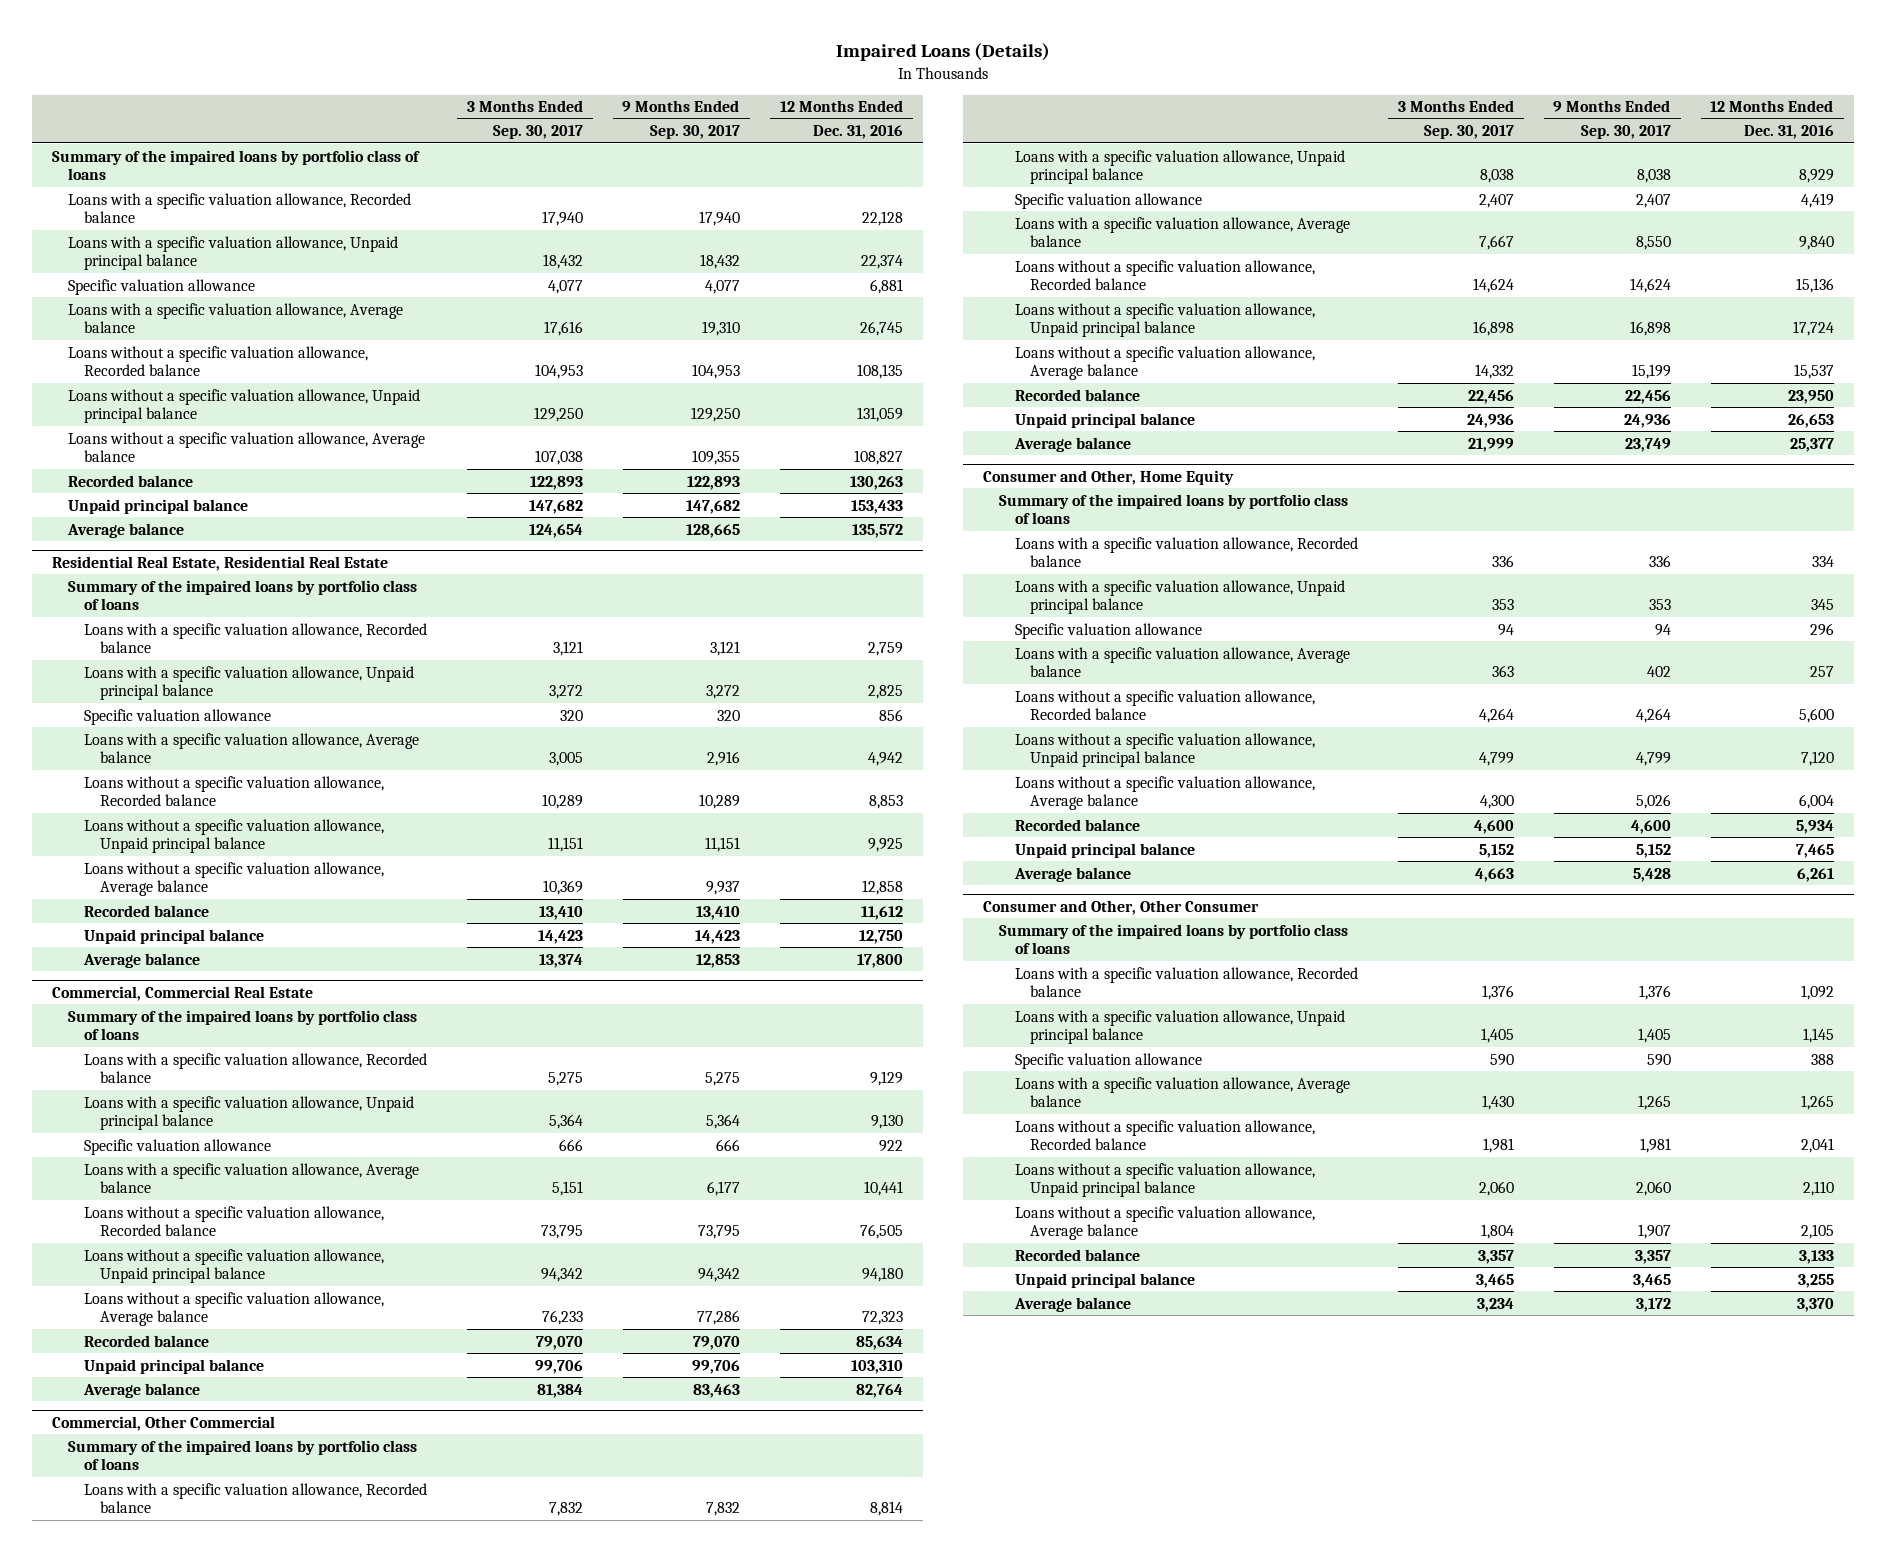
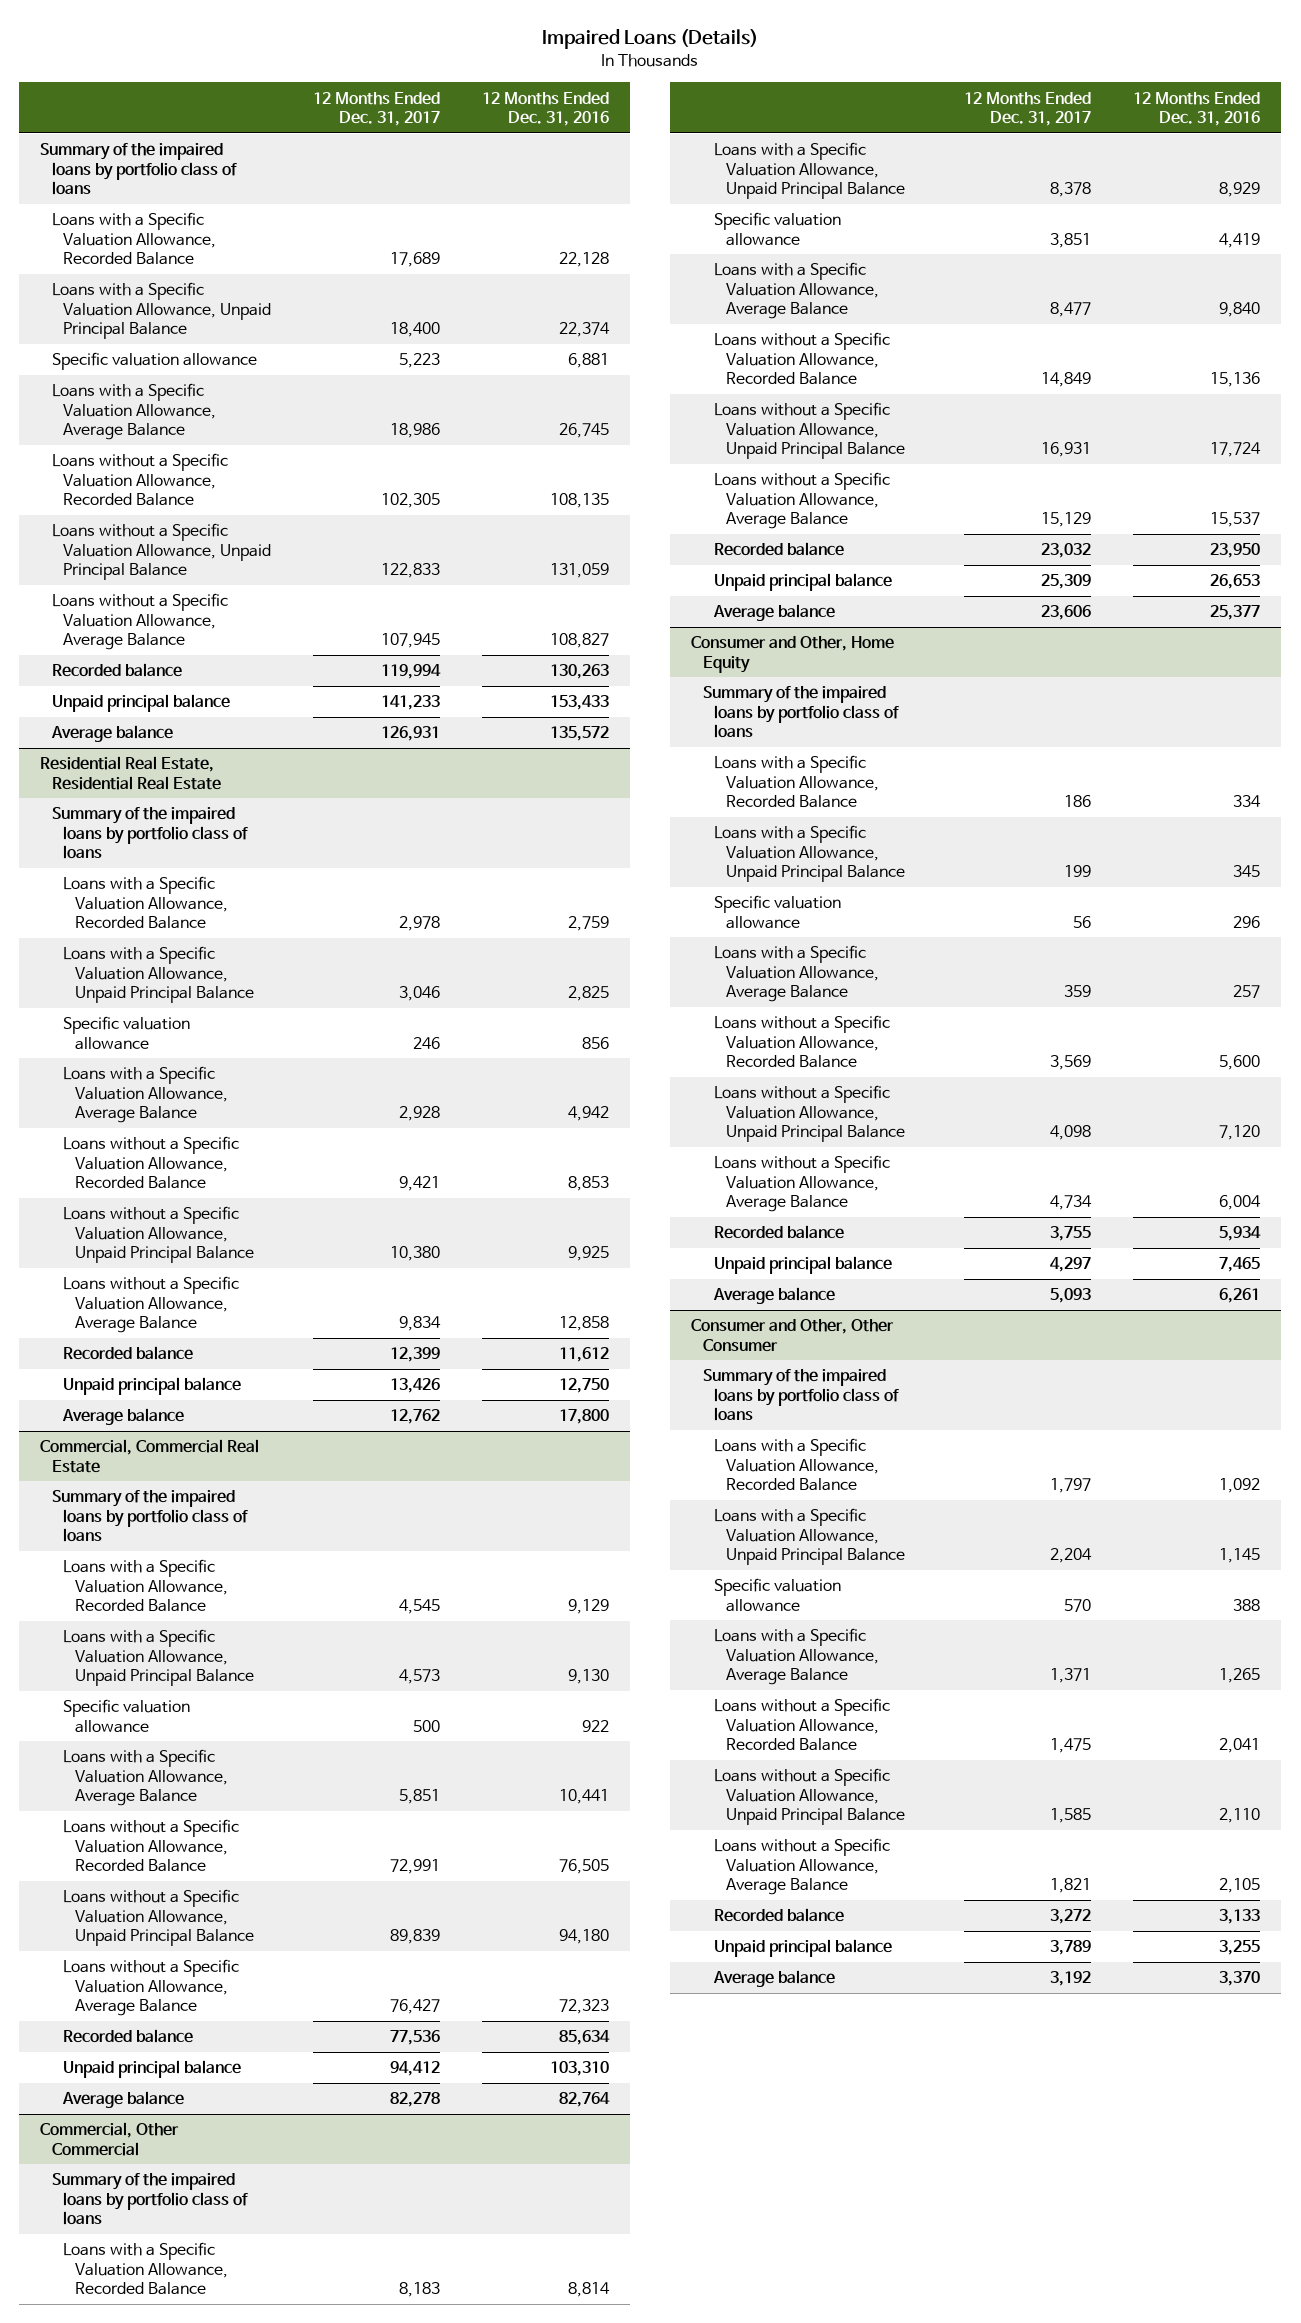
- | 3 Months Ended Sep. 30, 2017 | 9 Months Ended Sep. 30, 2017 | 12 Months Ended Dec. 31, 2016
+ | 12 Months Ended Dec. 31, 2017 | 12 Months Ended Dec. 31, 2016
- Loans with a specific valuation allowance, Recorded balance | 17,940 | 17,940 | 22,128
- Loans with a specific valuation allowance, Unpaid principal balance | 18,432 | 18,432 | 22,374
+ Loans with a Specific Valuation Allowance, Recorded Balance | 17,689 | 22,128
+ Loans with a Specific Valuation Allowance, Unpaid Principal Balance | 18,400 | 22,374
- Loans with a specific valuation allowance, Average balance | 17,616 | 19,310 | 26,745
- Loans without a specific valuation allowance, Recorded balance | 104,953 | 104,953 | 108,135
- Loans without a specific valuation allowance, Unpaid principal balance | 129,250 | 129,250 | 131,059
- Loans without a specific valuation allowance, Average balance | 107,038 | 109,355 | 108,827
+ Loans with a Specific Valuation Allowance, Average Balance | 18,986 | 26,745
+ Loans without a Specific Valuation Allowance, Recorded Balance | 102,305 | 108,135
+ Loans without a Specific Valuation Allowance, Unpaid Principal Balance | 122,833 | 131,059
+ Loans without a Specific Valuation Allowance, Average Balance | 107,945 | 108,827
@ Residential Real Estate, Residential Real Estate
- Loans with a specific valuation allowance, Recorded balance | 3,121 | 3,121 | 2,759
- Loans with a specific valuation allowance, Unpaid principal balance | 3,272 | 3,272 | 2,825
+ Loans with a Specific Valuation Allowance, Recorded Balance | 2,978 | 2,759
+ Loans with a Specific Valuation Allowance, Unpaid Principal Balance | 3,046 | 2,825
- Loans with a specific valuation allowance, Average balance | 3,005 | 2,916 | 4,942
- Loans without a specific valuation allowance, Recorded balance | 10,289 | 10,289 | 8,853
- Loans without a specific valuation allowance, Unpaid principal balance | 11,151 | 11,151 | 9,925
- Loans without a specific valuation allowance, Average balance | 10,369 | 9,937 | 12,858
+ Loans with a Specific Valuation Allowance, Average Balance | 2,928 | 4,942
+ Loans without a Specific Valuation Allowance, Recorded Balance | 9,421 | 8,853
+ Loans without a Specific Valuation Allowance, Unpaid Principal Balance | 10,380 | 9,925
+ Loans without a Specific Valuation Allowance, Average Balance | 9,834 | 12,858
@ Commercial, Commercial Real Estate
- Loans with a specific valuation allowance, Recorded balance | 5,275 | 5,275 | 9,129
- Loans with a specific valuation allowance, Unpaid principal balance | 5,364 | 5,364 | 9,130
+ Loans with a Specific Valuation Allowance, Recorded Balance | 4,545 | 9,129
+ Loans with a Specific Valuation Allowance, Unpaid Principal Balance | 4,573 | 9,130
- Loans with a specific valuation allowance, Average balance | 5,151 | 6,177 | 10,441
- Loans without a specific valuation allowance, Recorded balance | 73,795 | 73,795 | 76,505
- Loans without a specific valuation allowance, Unpaid principal balance | 94,342 | 94,342 | 94,180
- Loans without a specific valuation allowance, Average balance | 76,233 | 77,286 | 72,323
+ Loans with a Specific Valuation Allowance, Average Balance | 5,851 | 10,441
+ Loans without a Specific Valuation Allowance, Recorded Balance | 72,991 | 76,505
+ Loans without a Specific Valuation Allowance, Unpaid Principal Balance | 89,839 | 94,180
+ Loans without a Specific Valuation Allowance, Average Balance | 76,427 | 72,323
@ Commercial, Other Commercial
- Loans with a specific valuation allowance, Recorded balance | 7,832 | 7,832 | 8,814
- Loans with a specific valuation allowance, Unpaid principal balance | 8,038 | 8,038 | 8,929
+ Loans with a Specific Valuation Allowance, Recorded Balance | 8,183 | 8,814
+ Loans with a Specific Valuation Allowance, Unpaid Principal Balance | 8,378 | 8,929
- Loans with a specific valuation allowance, Average balance | 7,667 | 8,550 | 9,840
- Loans without a specific valuation allowance, Recorded balance | 14,624 | 14,624 | 15,136
- Loans without a specific valuation allowance, Unpaid principal balance | 16,898 | 16,898 | 17,724
- Loans without a specific valuation allowance, Average balance | 14,332 | 15,199 | 15,537
+ Loans with a Specific Valuation Allowance, Average Balance | 8,477 | 9,840
+ Loans without a Specific Valuation Allowance, Recorded Balance | 14,849 | 15,136
+ Loans without a Specific Valuation Allowance, Unpaid Principal Balance | 16,931 | 17,724
+ Loans without a Specific Valuation Allowance, Average Balance | 15,129 | 15,537
@ Consumer and Other, Home Equity
- Loans with a specific valuation allowance, Recorded balance | 336 | 336 | 334
- Loans with a specific valuation allowance, Unpaid principal balance | 353 | 353 | 345
+ Loans with a Specific Valuation Allowance, Recorded Balance | 186 | 334
+ Loans with a Specific Valuation Allowance, Unpaid Principal Balance | 199 | 345
- Loans with a specific valuation allowance, Average balance | 363 | 402 | 257
- Loans without a specific valuation allowance, Recorded balance | 4,264 | 4,264 | 5,600
- Loans without a specific valuation allowance, Unpaid principal balance | 4,799 | 4,799 | 7,120
- Loans without a specific valuation allowance, Average balance | 4,300 | 5,026 | 6,004
+ Loans with a Specific Valuation Allowance, Average Balance | 359 | 257
+ Loans without a Specific Valuation Allowance, Recorded Balance | 3,569 | 5,600
+ Loans without a Specific Valuation Allowance, Unpaid Principal Balance | 4,098 | 7,120
+ Loans without a Specific Valuation Allowance, Average Balance | 4,734 | 6,004
@ Consumer and Other, Other Consumer
- Loans with a specific valuation allowance, Recorded balance | 1,376 | 1,376 | 1,092
- Loans with a specific valuation allowance, Unpaid principal balance | 1,405 | 1,405 | 1,145
+ Loans with a Specific Valuation Allowance, Recorded Balance | 1,797 | 1,092
+ Loans with a Specific Valuation Allowance, Unpaid Principal Balance | 2,204 | 1,145
- Loans with a specific valuation allowance, Average balance | 1,430 | 1,265 | 1,265
- Loans without a specific valuation allowance, Recorded balance | 1,981 | 1,981 | 2,041
- Loans without a specific valuation allowance, Unpaid principal balance | 2,060 | 2,060 | 2,110
- Loans without a specific valuation allowance, Average balance | 1,804 | 1,907 | 2,105
+ Loans with a Specific Valuation Allowance, Average Balance | 1,371 | 1,265
+ Loans without a Specific Valuation Allowance, Recorded Balance | 1,475 | 2,041
+ Loans without a Specific Valuation Allowance, Unpaid Principal Balance | 1,585 | 2,110
+ Loans without a Specific Valuation Allowance, Average Balance | 1,821 | 2,105

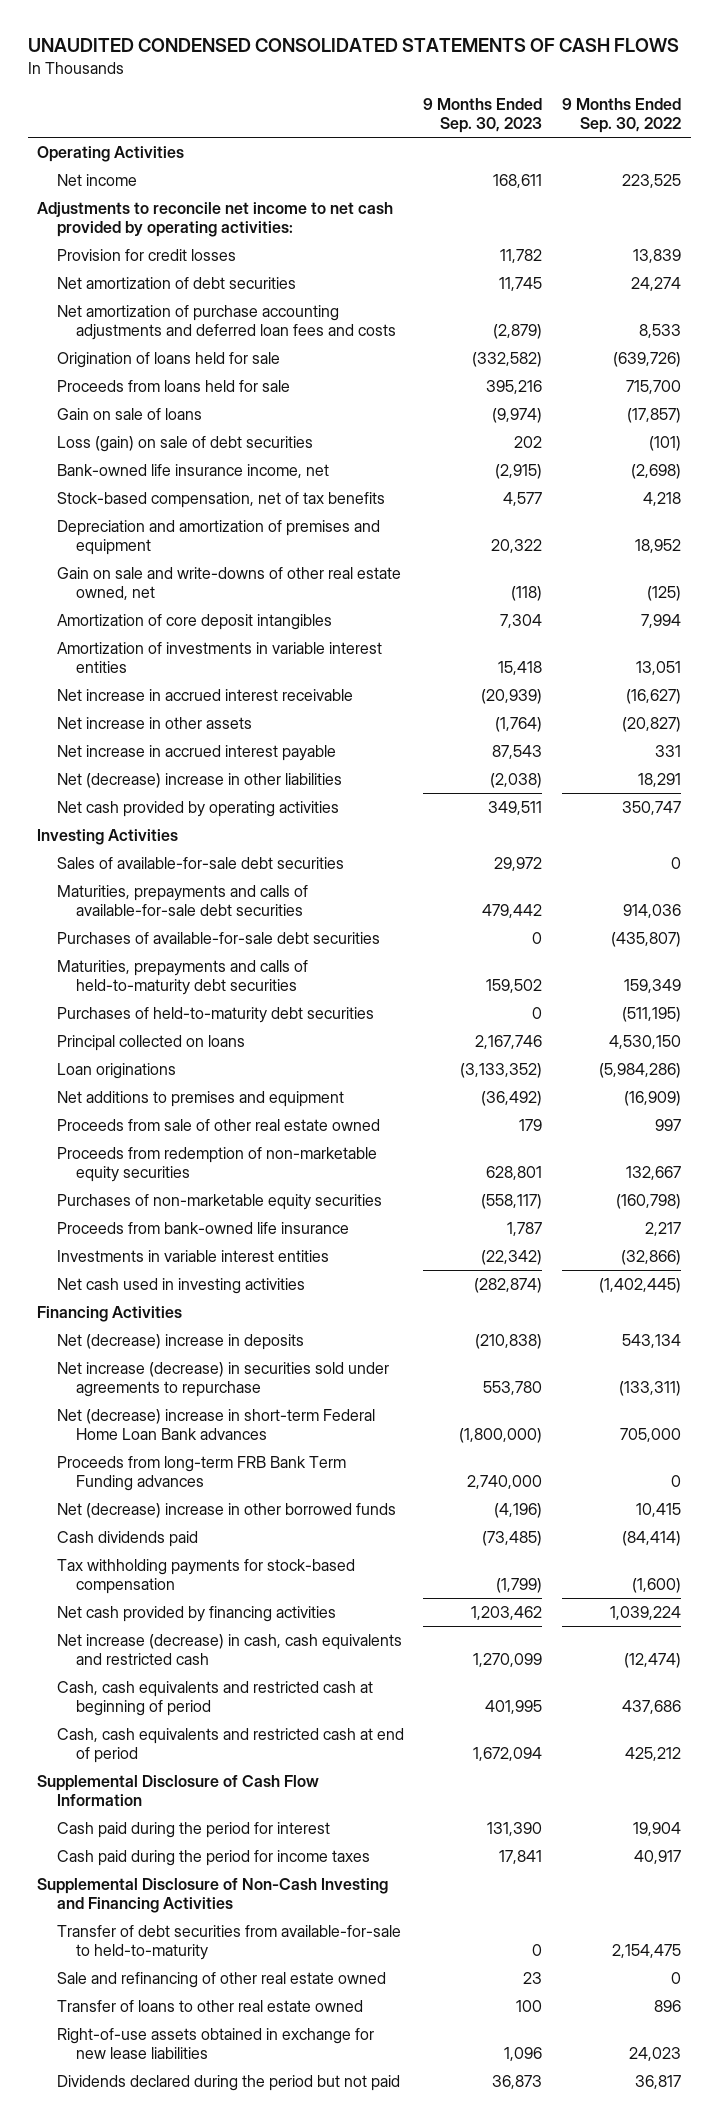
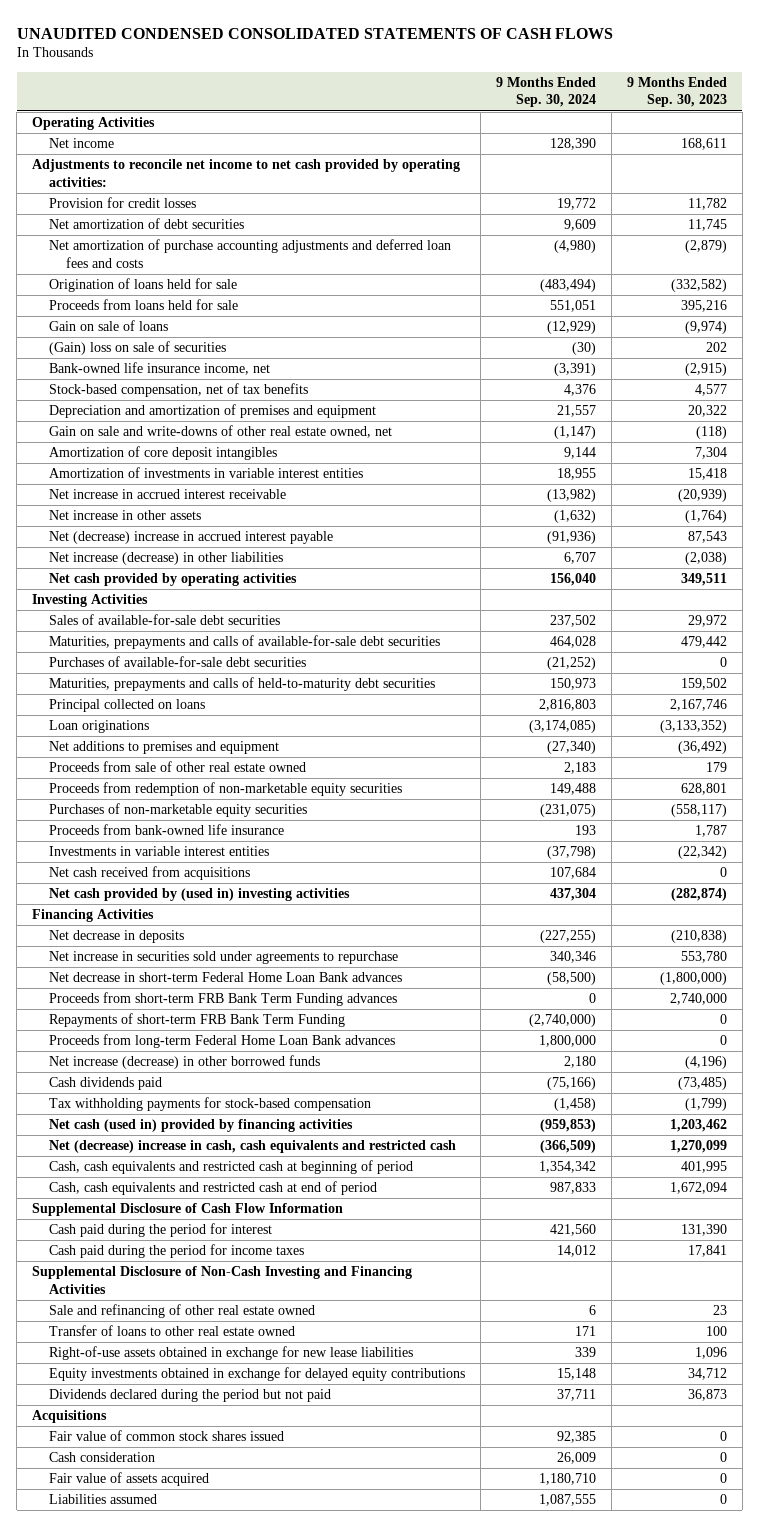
- | 9 Months Ended Sep. 30, 2023 | 9 Months Ended Sep. 30, 2022
+ | 9 Months Ended Sep. 30, 2024 | 9 Months Ended Sep. 30, 2023
- Loss (gain) on sale of debt securities | 202 | (101)
+ (Gain) loss on sale of securities | (30) | 202
- Net increase in accrued interest payable | 87,543 | 331
- Net (decrease) increase in other liabilities | (2,038) | 18,291
+ Net (decrease) increase in accrued interest payable | (91,936) | 87,543
+ Net increase (decrease) in other liabilities | 6,707 | (2,038)
- Purchases of held-to-maturity debt securities | 0 | (511,195)
- Net cash used in investing activities | (282,874) | (1,402,445)
+ Net cash received from acquisitions | 107,684 | 0
+ Net cash provided by (used in) investing activities | 437,304 | (282,874)
- Net (decrease) increase in deposits | (210,838) | 543,134
- Net increase (decrease) in securities sold under agreements to repurchase | 553,780 | (133,311)
- Net (decrease) increase in short-term Federal Home Loan Bank advances | (1,800,000) | 705,000
- Proceeds from long-term FRB Bank Term Funding advances | 2,740,000 | 0
- Net (decrease) increase in other borrowed funds | (4,196) | 10,415
+ Net decrease in deposits | (227,255) | (210,838)
+ Net increase in securities sold under agreements to repurchase | 340,346 | 553,780
+ Net decrease in short-term Federal Home Loan Bank advances | (58,500) | (1,800,000)
+ Proceeds from short-term FRB Bank Term Funding advances | 0 | 2,740,000
+ Repayments of short-term FRB Bank Term Funding | (2,740,000) | 0
+ Proceeds from long-term Federal Home Loan Bank advances | 1,800,000 | 0
+ Net increase (decrease) in other borrowed funds | 2,180 | (4,196)
- Net cash provided by financing activities | 1,203,462 | 1,039,224
- Net increase (decrease) in cash, cash equivalents and restricted cash | 1,270,099 | (12,474)
+ Net cash (used in) provided by financing activities | (959,853) | 1,203,462
+ Net (decrease) increase in cash, cash equivalents and restricted cash | (366,509) | 1,270,099
- Transfer of debt securities from available-for-sale to held-to-maturity | 0 | 2,154,475
+ Equity investments obtained in exchange for delayed equity contributions | 15,148 | 34,712
+ Acquisitions
+ Fair value of common stock shares issued | 92,385 | 0
+ Cash consideration | 26,009 | 0
+ Fair value of assets acquired | 1,180,710 | 0
+ Liabilities assumed | 1,087,555 | 0

